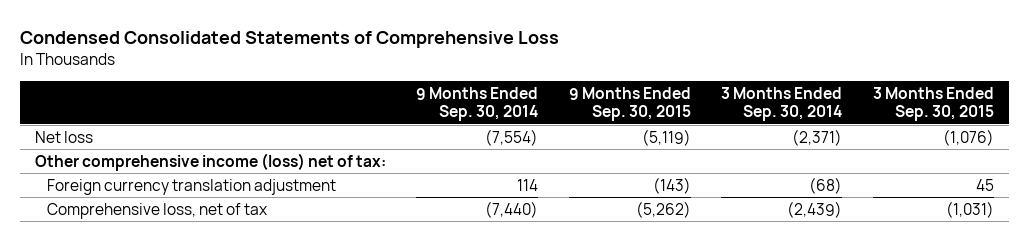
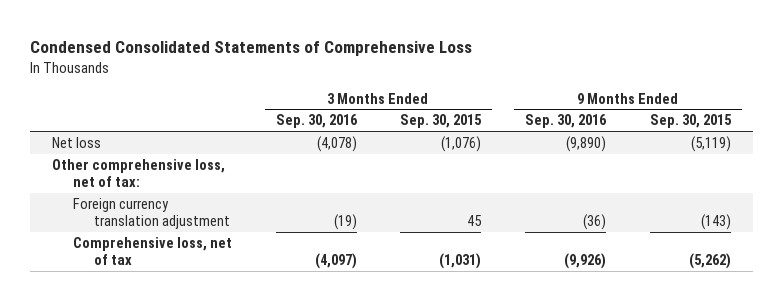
- | 9 Months Ended Sep. 30, 2014 | 9 Months Ended Sep. 30, 2015 | 3 Months Ended Sep. 30, 2014 | 3 Months Ended Sep. 30, 2015
+ | 3 Months Ended Sep. 30, 2016 | 3 Months Ended Sep. 30, 2015 | 9 Months Ended Sep. 30, 2016 | 9 Months Ended Sep. 30, 2015
- Other comprehensive income (loss) net of tax:
+ Other comprehensive loss, net of tax:

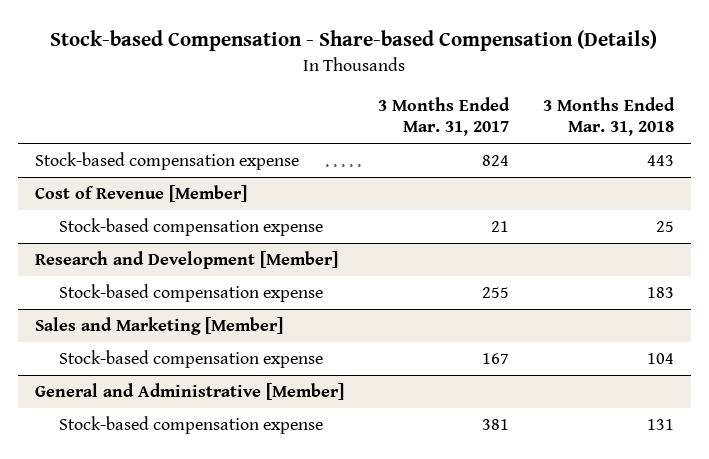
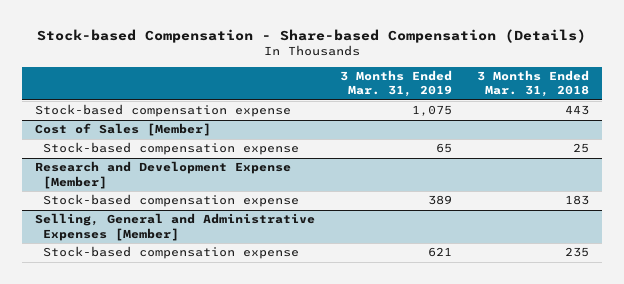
- | 3 Months Ended Mar. 31, 2017 | 3 Months Ended Mar. 31, 2018
+ | 3 Months Ended Mar. 31, 2019 | 3 Months Ended Mar. 31, 2018
- Cost of Revenue [Member]
+ Cost of Sales [Member]
- Research and Development [Member]
+ Research and Development Expense [Member]
- Sales and Marketing [Member]
- Stock-based compensation expense | 167 | 104
- General and Administrative [Member]
- Stock-based compensation expense | 381 | 131
+ Selling, General and Administrative Expenses [Member]
+ Stock-based compensation expense | 621 | 235

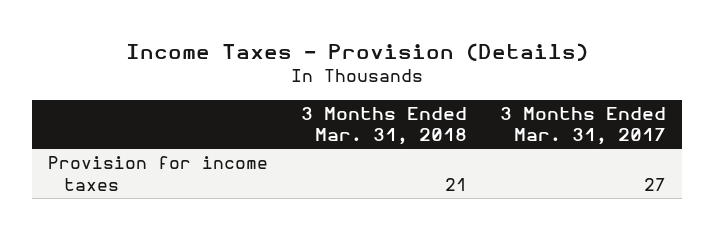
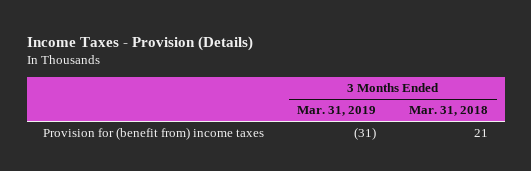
- | 3 Months Ended Mar. 31, 2018 | 3 Months Ended Mar. 31, 2017
+ | 3 Months Ended Mar. 31, 2019 | 3 Months Ended Mar. 31, 2018
- Provision for income taxes | 21 | 27
+ Provision for (benefit from) income taxes | (31) | 21

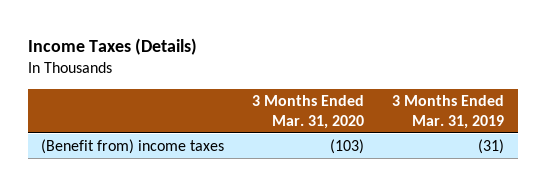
- Income Taxes - Provision (Details)
+ Income Taxes (Details)
- | 3 Months Ended Mar. 31, 2019 | 3 Months Ended Mar. 31, 2018
+ | 3 Months Ended Mar. 31, 2020 | 3 Months Ended Mar. 31, 2019
- Provision for (benefit from) income taxes | (31) | 21
+ (Benefit from) income taxes | (103) | (31)

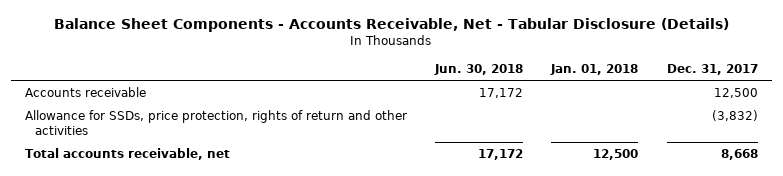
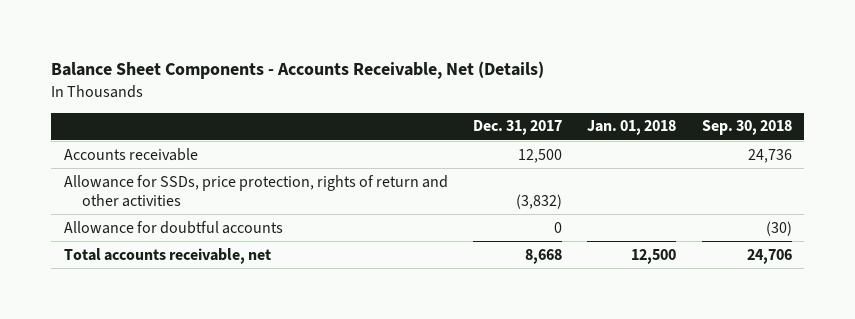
- Balance Sheet Components - Accounts Receivable, Net - Tabular Disclosure (Details)
+ Balance Sheet Components - Accounts Receivable, Net (Details)
- | Jun. 30, 2018 | Jan. 01, 2018 | Dec. 31, 2017
+ | Dec. 31, 2017 | Jan. 01, 2018 | Sep. 30, 2018
+ Allowance for doubtful accounts | 0 | | (30)

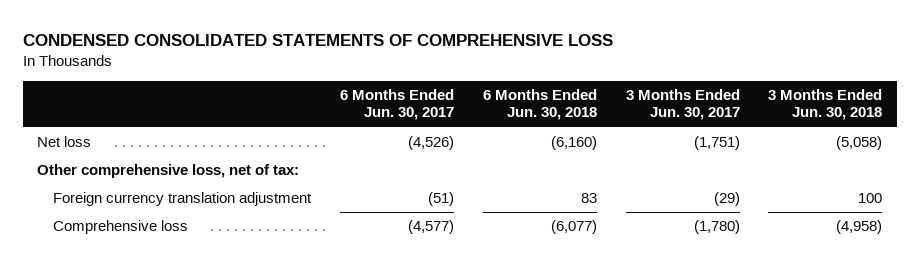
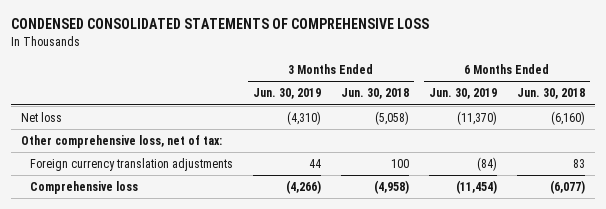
- | 6 Months Ended Jun. 30, 2017 | 6 Months Ended Jun. 30, 2018 | 3 Months Ended Jun. 30, 2017 | 3 Months Ended Jun. 30, 2018
+ | 3 Months Ended Jun. 30, 2019 | 3 Months Ended Jun. 30, 2018 | 6 Months Ended Jun. 30, 2019 | 6 Months Ended Jun. 30, 2018
- Foreign currency translation adjustment | (51) | 83 | (29) | 100
+ Foreign currency translation adjustments | 44 | 100 | (84) | 83

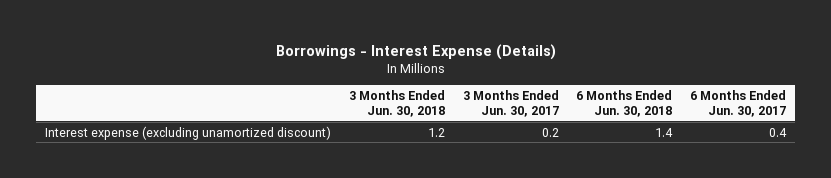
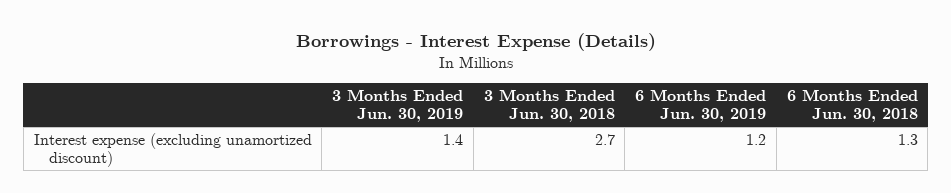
- | 3 Months Ended Jun. 30, 2018 | 3 Months Ended Jun. 30, 2017 | 6 Months Ended Jun. 30, 2018 | 6 Months Ended Jun. 30, 2017
+ | 3 Months Ended Jun. 30, 2019 | 3 Months Ended Jun. 30, 2018 | 6 Months Ended Jun. 30, 2019 | 6 Months Ended Jun. 30, 2018
- Interest expense (excluding unamortized discount) | 1.2 | 0.2 | 1.4 | 0.4
+ Interest expense (excluding unamortized discount) | 1.4 | 2.7 | 1.2 | 1.3

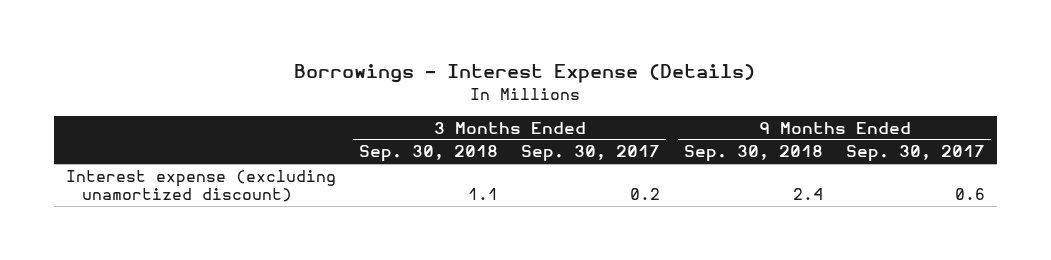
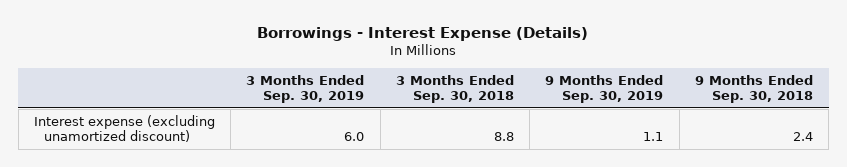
- | 3 Months Ended Sep. 30, 2018 | 3 Months Ended Sep. 30, 2017 | 9 Months Ended Sep. 30, 2018 | 9 Months Ended Sep. 30, 2017
+ | 3 Months Ended Sep. 30, 2019 | 3 Months Ended Sep. 30, 2018 | 9 Months Ended Sep. 30, 2019 | 9 Months Ended Sep. 30, 2018
- Interest expense (excluding unamortized discount) | 1.1 | 0.2 | 2.4 | 0.6
+ Interest expense (excluding unamortized discount) | 6.0 | 8.8 | 1.1 | 2.4

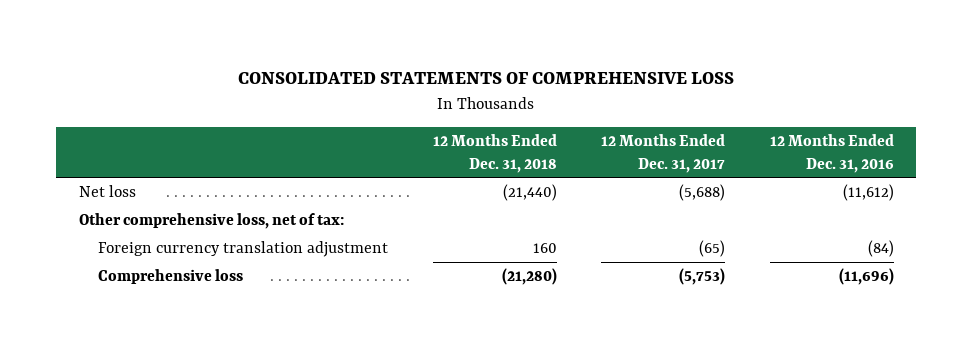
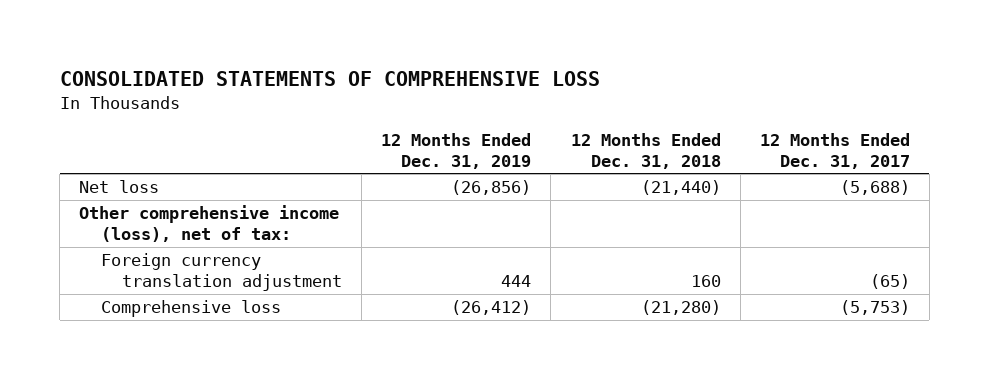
- | 12 Months Ended Dec. 31, 2018 | 12 Months Ended Dec. 31, 2017 | 12 Months Ended Dec. 31, 2016
+ | 12 Months Ended Dec. 31, 2019 | 12 Months Ended Dec. 31, 2018 | 12 Months Ended Dec. 31, 2017
- Other comprehensive loss, net of tax:
+ Other comprehensive income (loss), net of tax:

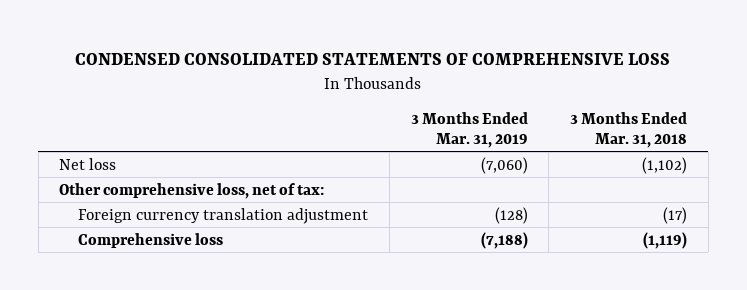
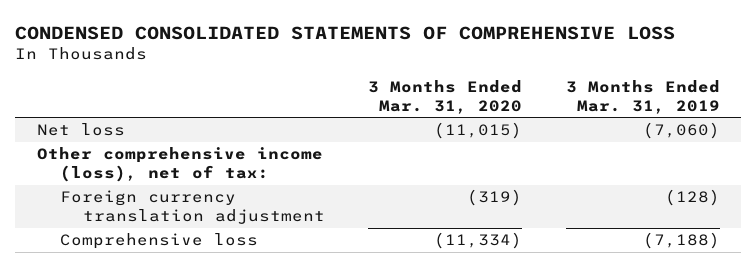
- | 3 Months Ended Mar. 31, 2019 | 3 Months Ended Mar. 31, 2018
+ | 3 Months Ended Mar. 31, 2020 | 3 Months Ended Mar. 31, 2019
- Other comprehensive loss, net of tax:
+ Other comprehensive income (loss), net of tax:

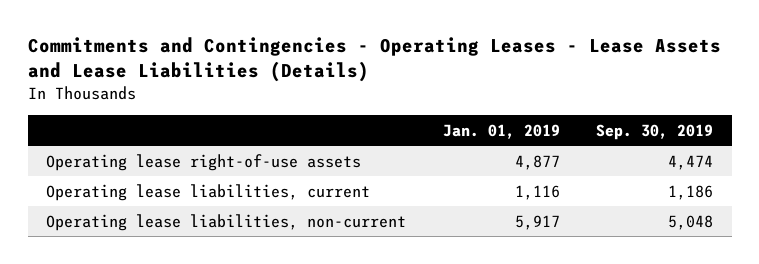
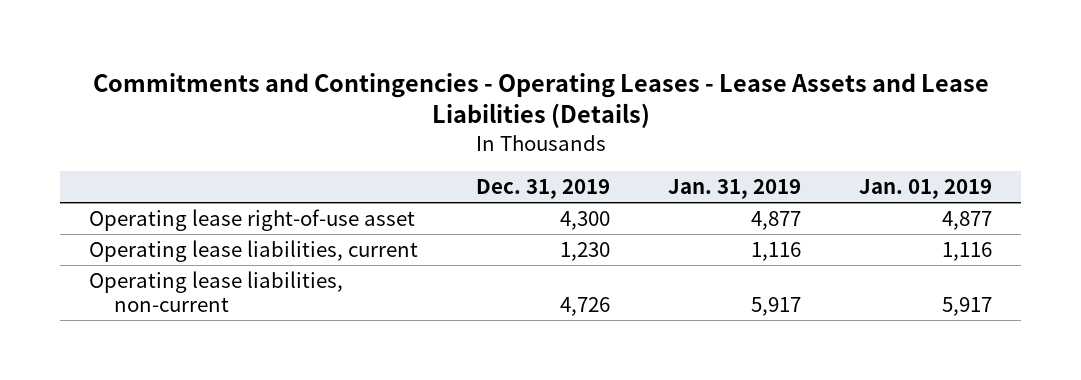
- | Jan. 01, 2019 | Sep. 30, 2019
+ | Dec. 31, 2019 | Jan. 31, 2019 | Jan. 01, 2019
- Operating lease right-of-use assets | 4,877 | 4,474
+ Operating lease right-of-use asset | 4,300 | 4,877 | 4,877

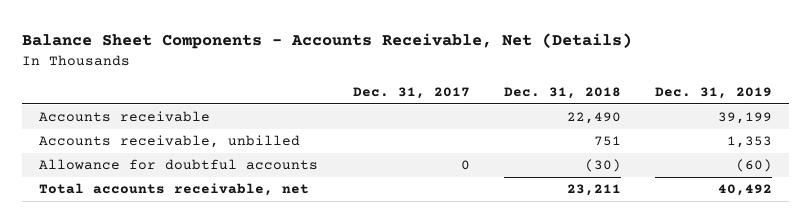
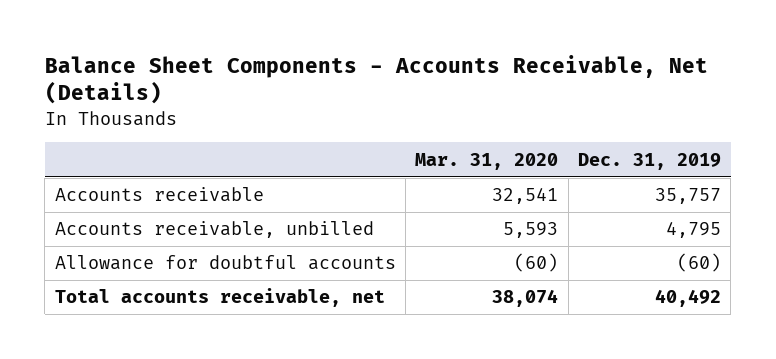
- | Dec. 31, 2017 | Dec. 31, 2018 | Dec. 31, 2019
+ | Mar. 31, 2020 | Dec. 31, 2019
- Accounts receivable | | 22,490 | 39,199
- Accounts receivable, unbilled | | 751 | 1,353
+ Accounts receivable | 32,541 | 35,757
+ Accounts receivable, unbilled | 5,593 | 4,795

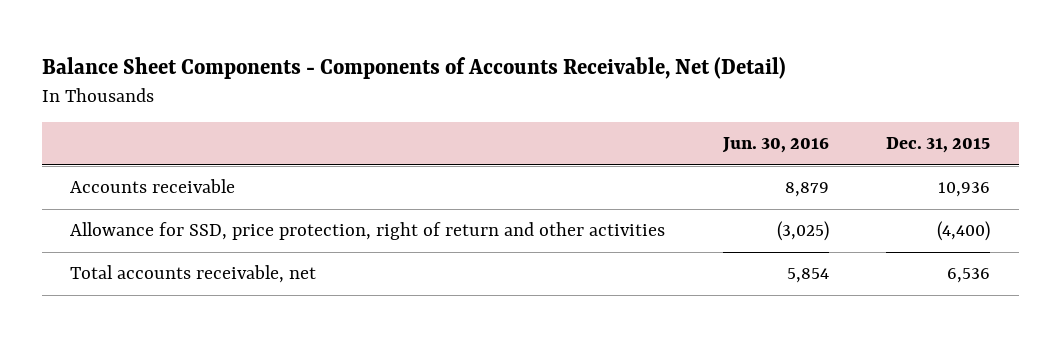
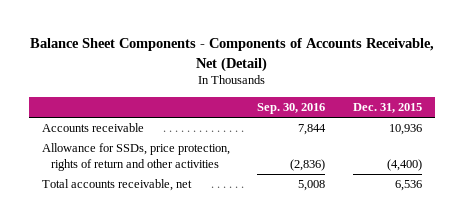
- | Jun. 30, 2016 | Dec. 31, 2015
+ | Sep. 30, 2016 | Dec. 31, 2015
- Allowance for SSD, price protection, right of return and other activities | (3,025) | (4,400)
+ Allowance for SSDs, price protection, rights of return and other activities | (2,836) | (4,400)

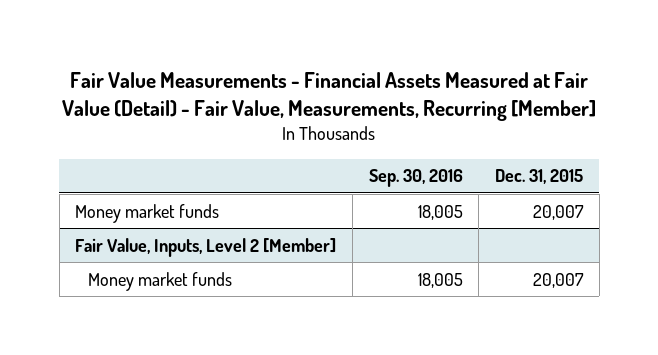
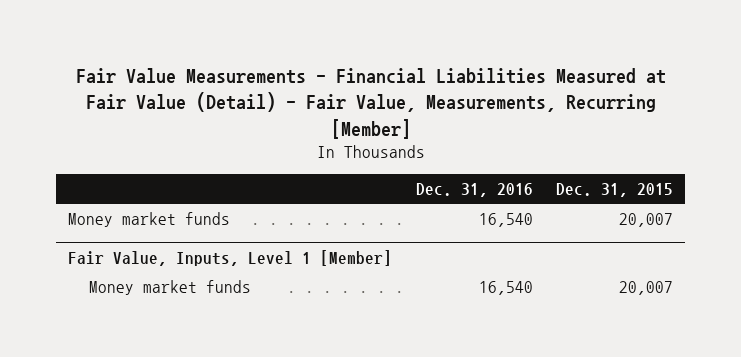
- Fair Value Measurements - Financial Assets Measured at Fair Value (Detail) - Fair Value, Measurements, Recurring [Member]
+ Fair Value Measurements - Financial Liabilities Measured at Fair Value (Detail) - Fair Value, Measurements, Recurring [Member]
- | Sep. 30, 2016 | Dec. 31, 2015
+ | Dec. 31, 2016 | Dec. 31, 2015
- Fair Value, Inputs, Level 2 [Member]
+ Fair Value, Inputs, Level 1 [Member]

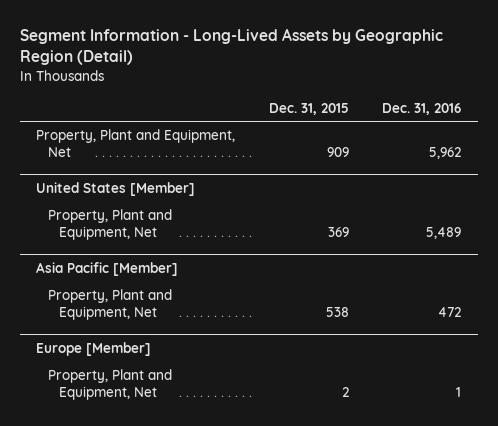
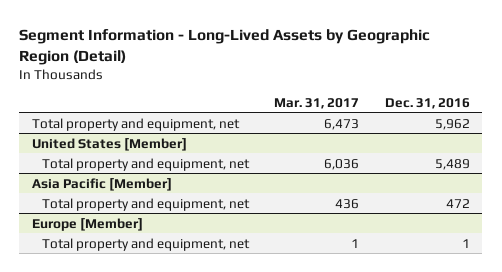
- | Dec. 31, 2015 | Dec. 31, 2016
+ | Mar. 31, 2017 | Dec. 31, 2016
- Property, Plant and Equipment, Net | 909 | 5,962
+ Total property and equipment, net | 6,473 | 5,962
@ United States [Member]
- Property, Plant and Equipment, Net | 369 | 5,489
+ Total property and equipment, net | 6,036 | 5,489
@ Asia Pacific [Member]
- Property, Plant and Equipment, Net | 538 | 472
+ Total property and equipment, net | 436 | 472
@ Europe [Member]
- Property, Plant and Equipment, Net | 2 | 1
+ Total property and equipment, net | 1 | 1

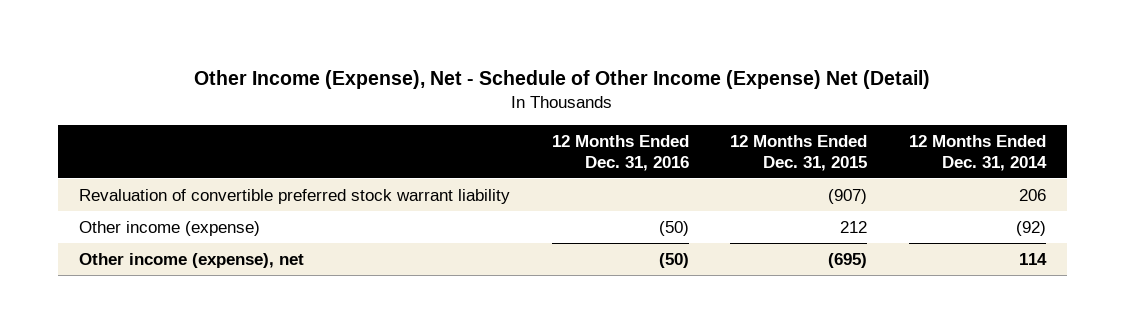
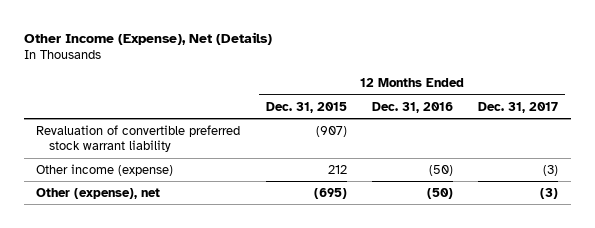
- Other Income (Expense), Net - Schedule of Other Income (Expense) Net (Detail)
+ Other Income (Expense), Net (Details)
- | 12 Months Ended Dec. 31, 2016 | 12 Months Ended Dec. 31, 2015 | 12 Months Ended Dec. 31, 2014
+ | 12 Months Ended Dec. 31, 2015 | 12 Months Ended Dec. 31, 2016 | 12 Months Ended Dec. 31, 2017
- Other income (expense), net | (50) | (695) | 114
+ Other (expense), net | (695) | (50) | (3)

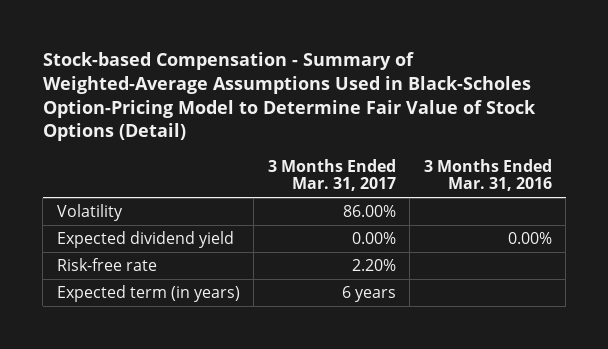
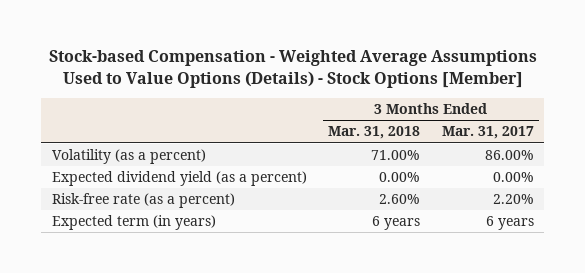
- Stock-based Compensation - Summary of Weighted-Average Assumptions Used in Black-Scholes Option-Pricing Model to Determine Fair Value of Stock Options (Detail)
+ Stock-based Compensation - Weighted Average Assumptions Used to Value Options (Details) - Stock Options [Member]
- | 3 Months Ended Mar. 31, 2017 | 3 Months Ended Mar. 31, 2016
+ | 3 Months Ended Mar. 31, 2018 | 3 Months Ended Mar. 31, 2017
- Volatility | 86.00% |
- Expected dividend yield | 0.00% | 0.00%
- Risk-free rate | 2.20% |
+ Volatility (as a percent) | 71.00% | 86.00%
+ Expected dividend yield (as a percent) | 0.00% | 0.00%
+ Risk-free rate (as a percent) | 2.60% | 2.20%

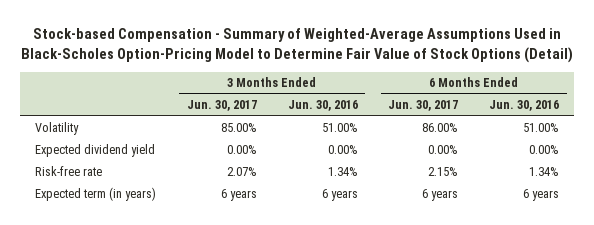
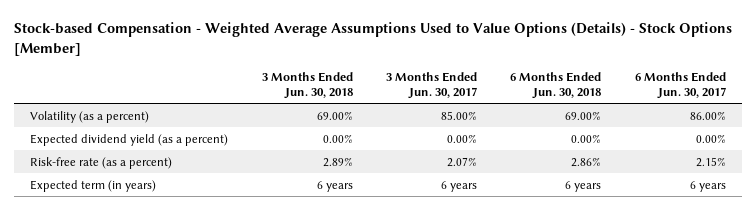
- Stock-based Compensation - Summary of Weighted-Average Assumptions Used in Black-Scholes Option-Pricing Model to Determine Fair Value of Stock Options (Detail)
+ Stock-based Compensation - Weighted Average Assumptions Used to Value Options (Details) - Stock Options [Member]
- | 3 Months Ended Jun. 30, 2017 | 3 Months Ended Jun. 30, 2016 | 6 Months Ended Jun. 30, 2017 | 6 Months Ended Jun. 30, 2016
+ | 3 Months Ended Jun. 30, 2018 | 3 Months Ended Jun. 30, 2017 | 6 Months Ended Jun. 30, 2018 | 6 Months Ended Jun. 30, 2017
- Volatility | 85.00% | 51.00% | 86.00% | 51.00%
- Expected dividend yield | 0.00% | 0.00% | 0.00% | 0.00%
- Risk-free rate | 2.07% | 1.34% | 2.15% | 1.34%
+ Volatility (as a percent) | 69.00% | 85.00% | 69.00% | 86.00%
+ Expected dividend yield (as a percent) | 0.00% | 0.00% | 0.00% | 0.00%
+ Risk-free rate (as a percent) | 2.89% | 2.07% | 2.86% | 2.15%

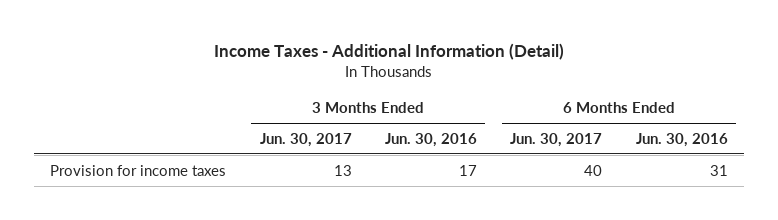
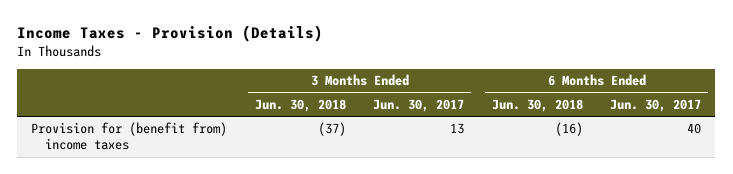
- Income Taxes - Additional Information (Detail)
+ Income Taxes - Provision (Details)
- | 3 Months Ended Jun. 30, 2017 | 3 Months Ended Jun. 30, 2016 | 6 Months Ended Jun. 30, 2017 | 6 Months Ended Jun. 30, 2016
+ | 3 Months Ended Jun. 30, 2018 | 3 Months Ended Jun. 30, 2017 | 6 Months Ended Jun. 30, 2018 | 6 Months Ended Jun. 30, 2017
- Provision for income taxes | 13 | 17 | 40 | 31
+ Provision for (benefit from) income taxes | (37) | 13 | (16) | 40

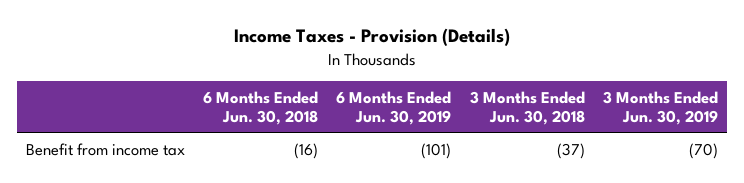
- | 3 Months Ended Jun. 30, 2018 | 3 Months Ended Jun. 30, 2017 | 6 Months Ended Jun. 30, 2018 | 6 Months Ended Jun. 30, 2017
+ | 6 Months Ended Jun. 30, 2018 | 6 Months Ended Jun. 30, 2019 | 3 Months Ended Jun. 30, 2018 | 3 Months Ended Jun. 30, 2019
- Provision for (benefit from) income taxes | (37) | 13 | (16) | 40
+ Benefit from income tax | (16) | (101) | (37) | (70)

